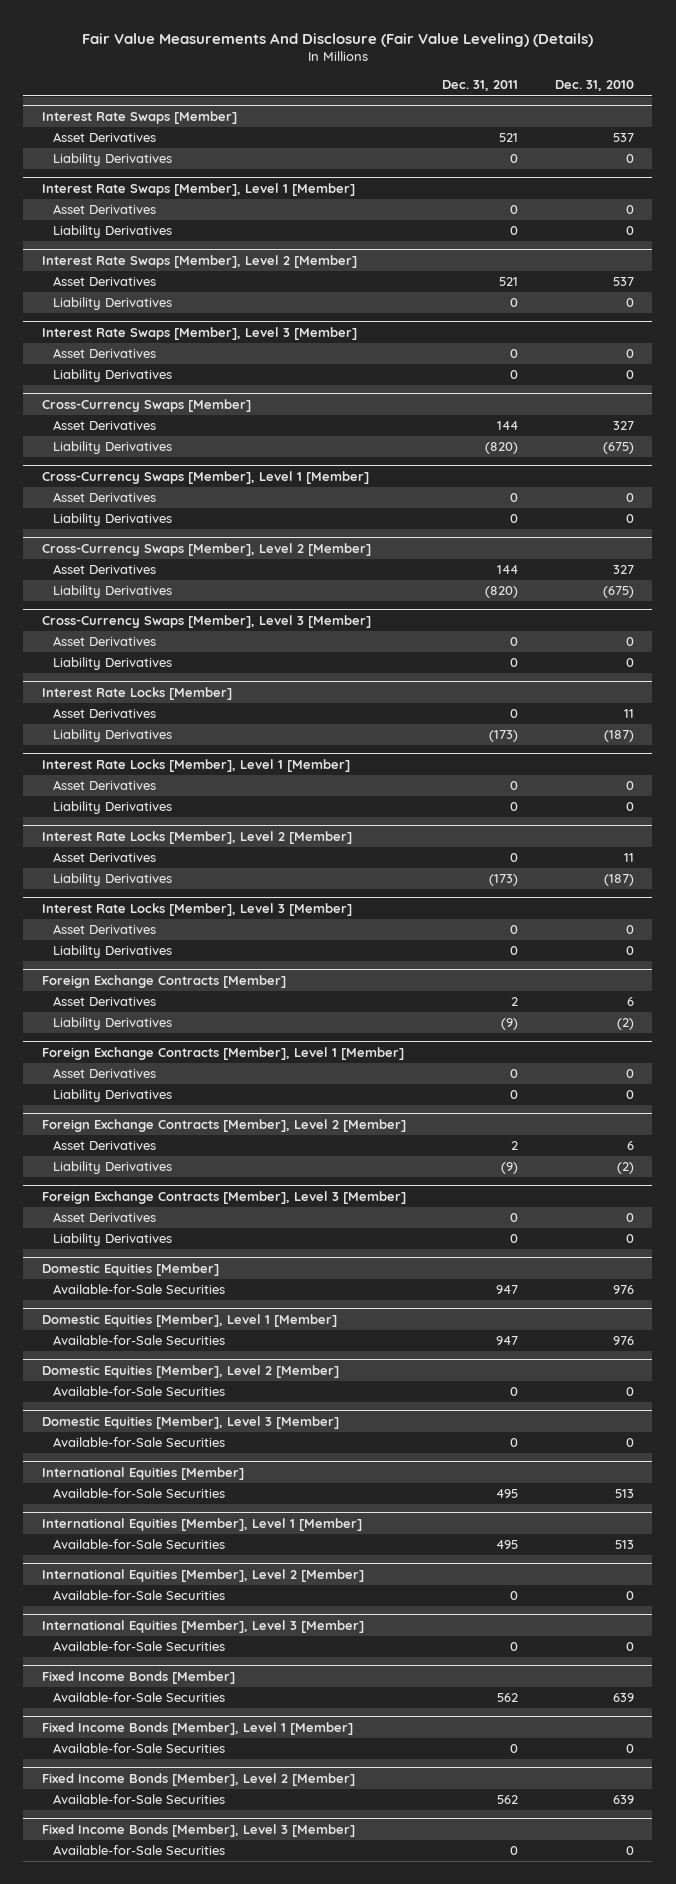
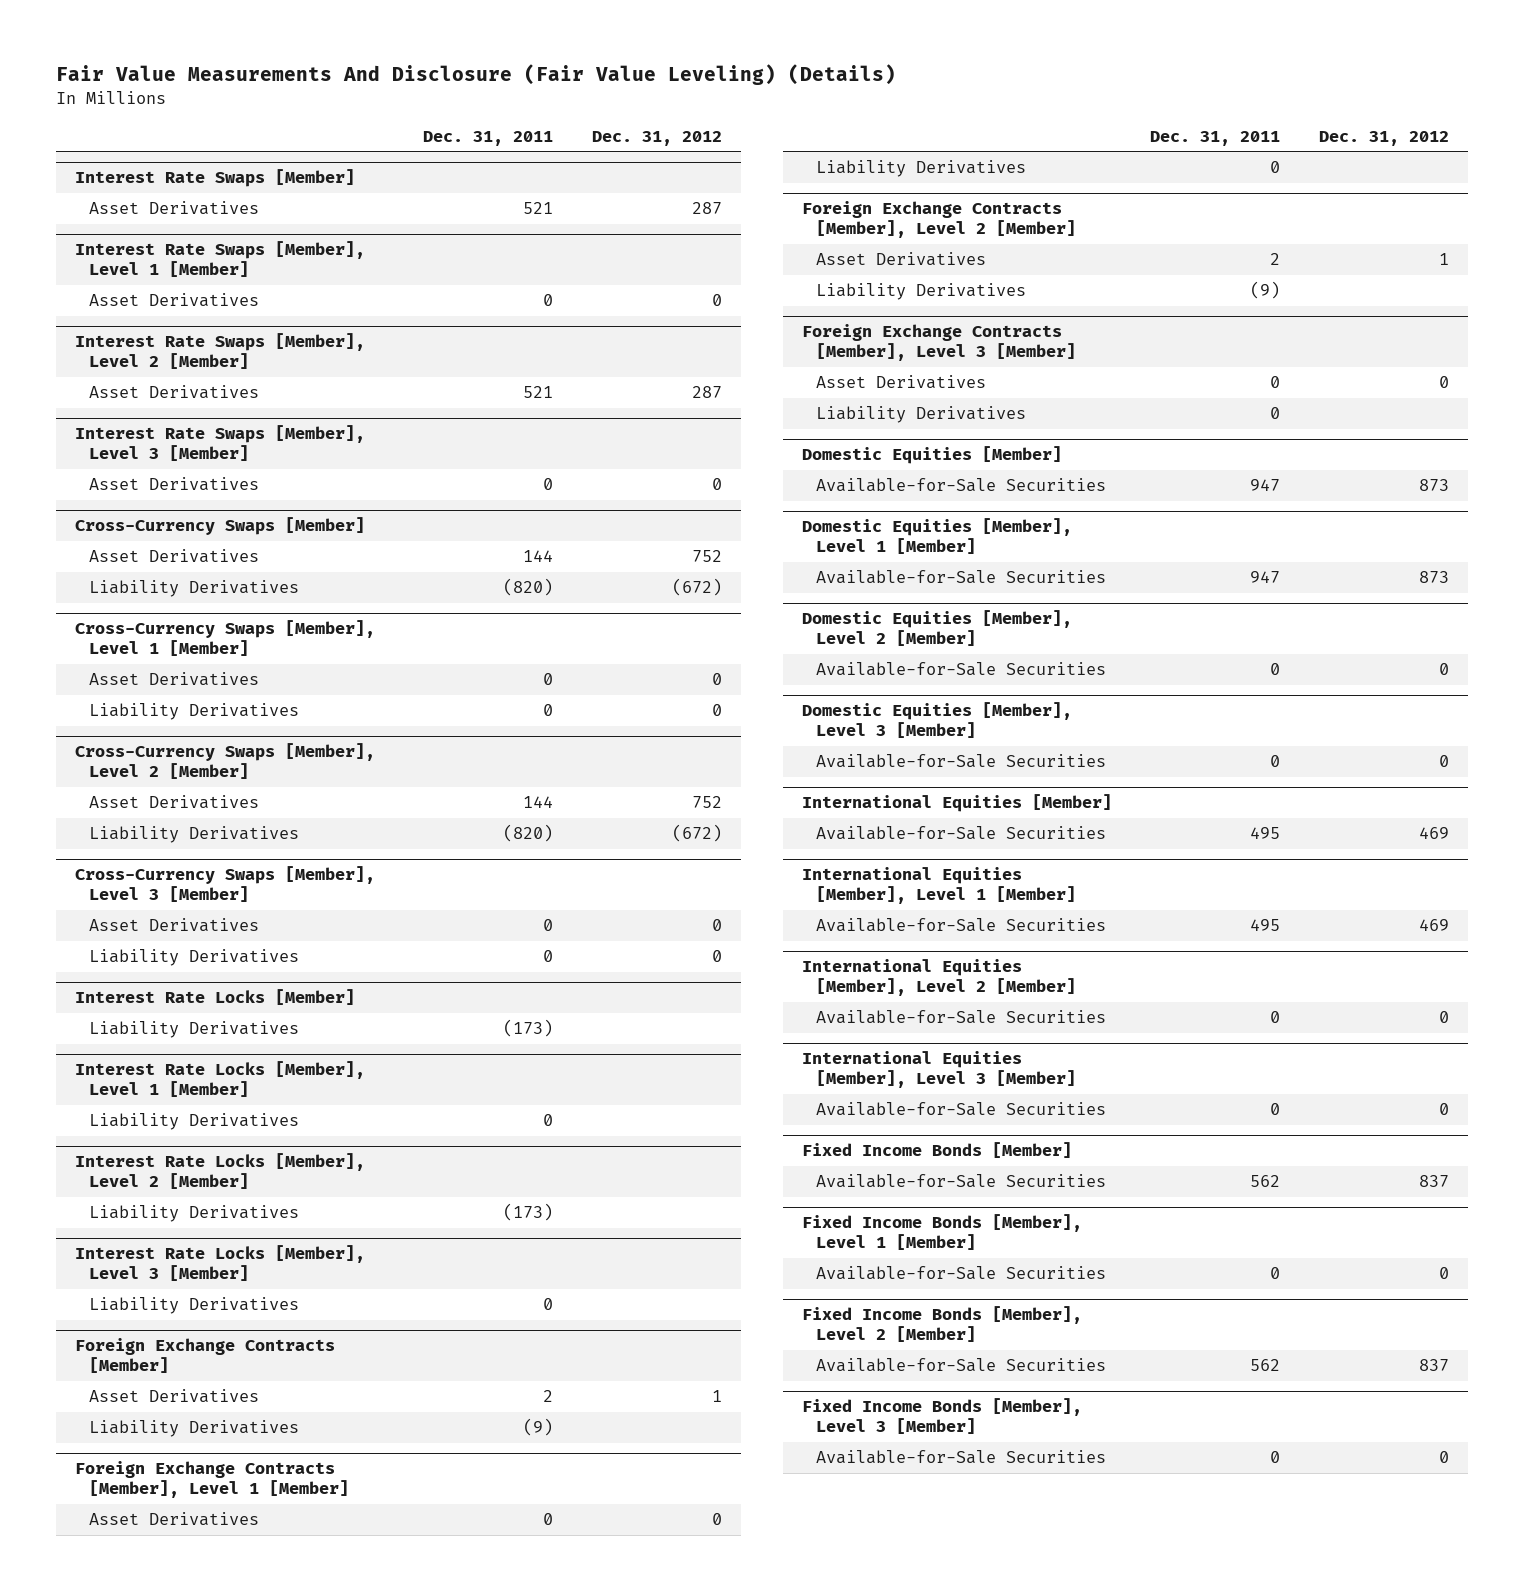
- | Dec. 31, 2011 | Dec. 31, 2010
+ | Dec. 31, 2011 | Dec. 31, 2012
@ Interest Rate Swaps [Member]
- Liability Derivatives | 0 | 0
@ Interest Rate Swaps [Member], Level 1 [Member]
- Liability Derivatives | 0 | 0
@ Interest Rate Swaps [Member], Level 2 [Member]
- Liability Derivatives | 0 | 0
@ Interest Rate Swaps [Member], Level 3 [Member]
- Liability Derivatives | 0 | 0
@ Interest Rate Locks [Member]
- Asset Derivatives | 0 | 11
@ Interest Rate Locks [Member], Level 1 [Member]
- Asset Derivatives | 0 | 0
@ Interest Rate Locks [Member], Level 2 [Member]
- Asset Derivatives | 0 | 11
@ Interest Rate Locks [Member], Level 3 [Member]
- Asset Derivatives | 0 | 0

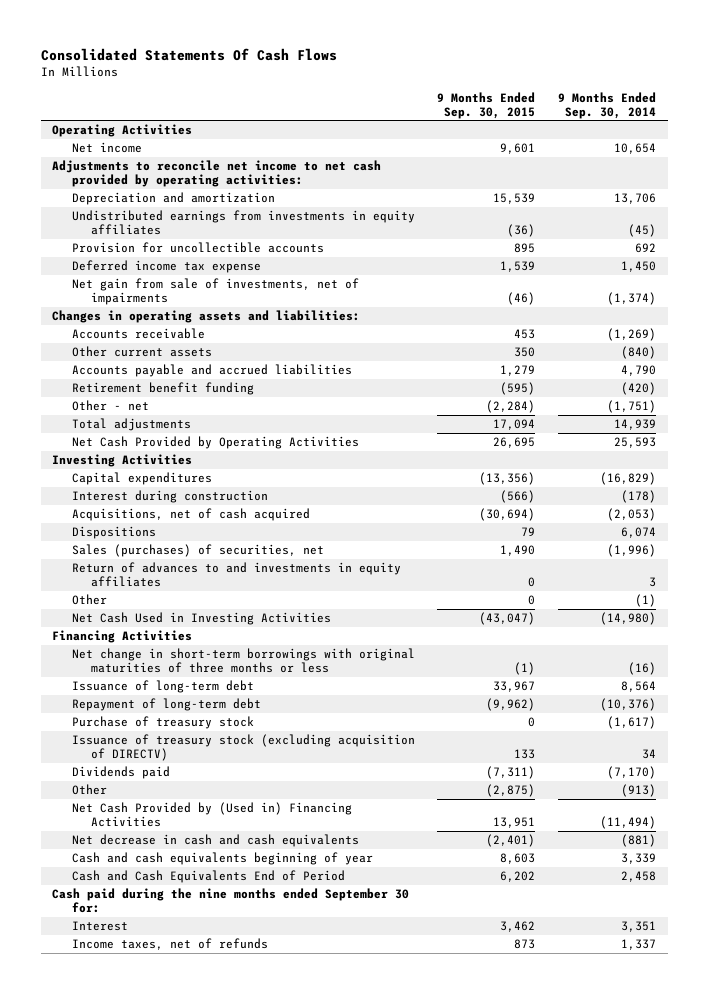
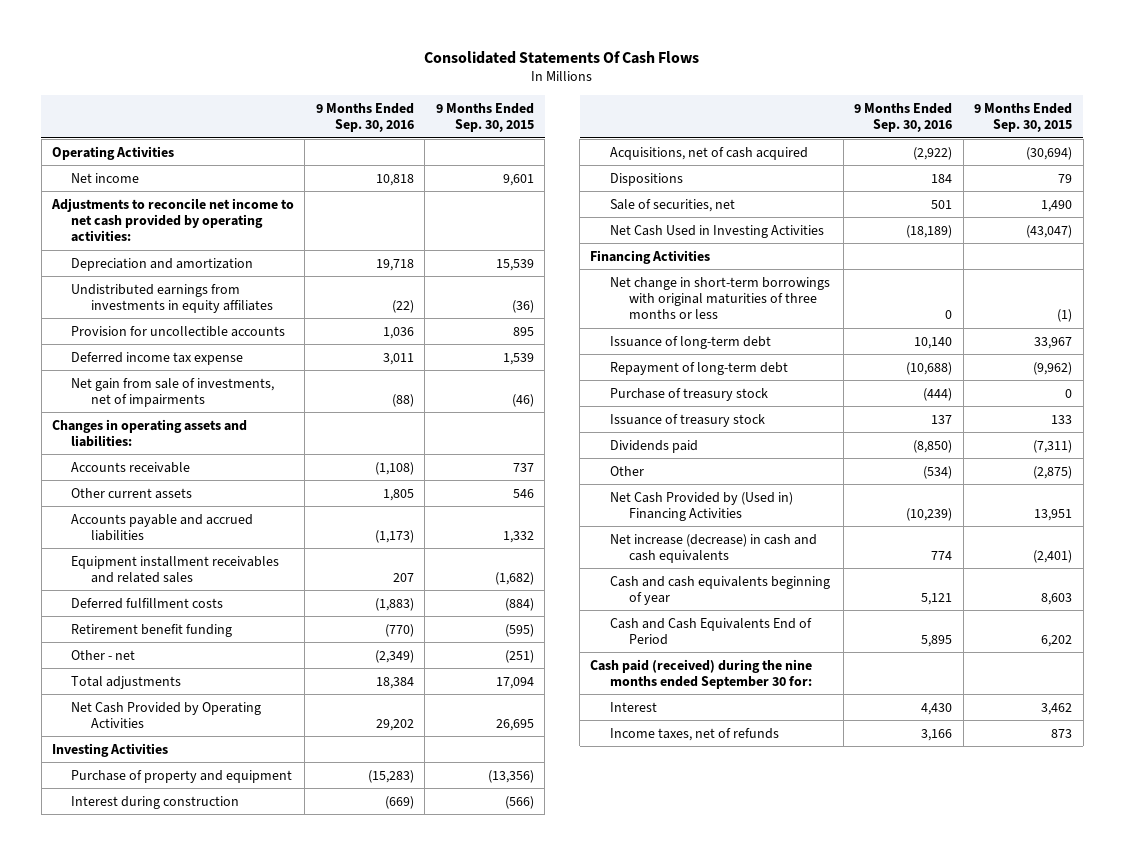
- | 9 Months Ended Sep. 30, 2015 | 9 Months Ended Sep. 30, 2014
+ | 9 Months Ended Sep. 30, 2016 | 9 Months Ended Sep. 30, 2015
- Accounts receivable | 453 | (1,269)
- Other current assets | 350 | (840)
- Accounts payable and accrued liabilities | 1,279 | 4,790
+ Accounts receivable | (1,108) | 737
+ Other current assets | 1,805 | 546
+ Accounts payable and accrued liabilities | (1,173) | 1,332
+ Equipment installment receivables and related sales | 207 | (1,682)
+ Deferred fulfillment costs | (1,883) | (884)
- Other - net | (2,284) | (1,751)
+ Other - net | (2,349) | (251)
- Capital expenditures | (13,356) | (16,829)
+ Purchase of property and equipment | (15,283) | (13,356)
- Sales (purchases) of securities, net | 1,490 | (1,996)
- Return of advances to and investments in equity affiliates | 0 | 3
- Other | 0 | (1)
+ Sale of securities, net | 501 | 1,490
- Issuance of treasury stock (excluding acquisition of DIRECTV) | 133 | 34
+ Issuance of treasury stock | 137 | 133
- Net decrease in cash and cash equivalents | (2,401) | (881)
+ Net increase (decrease) in cash and cash equivalents | 774 | (2,401)
- Cash paid during the nine months ended September 30 for:
+ Cash paid (received) during the nine months ended September 30 for:

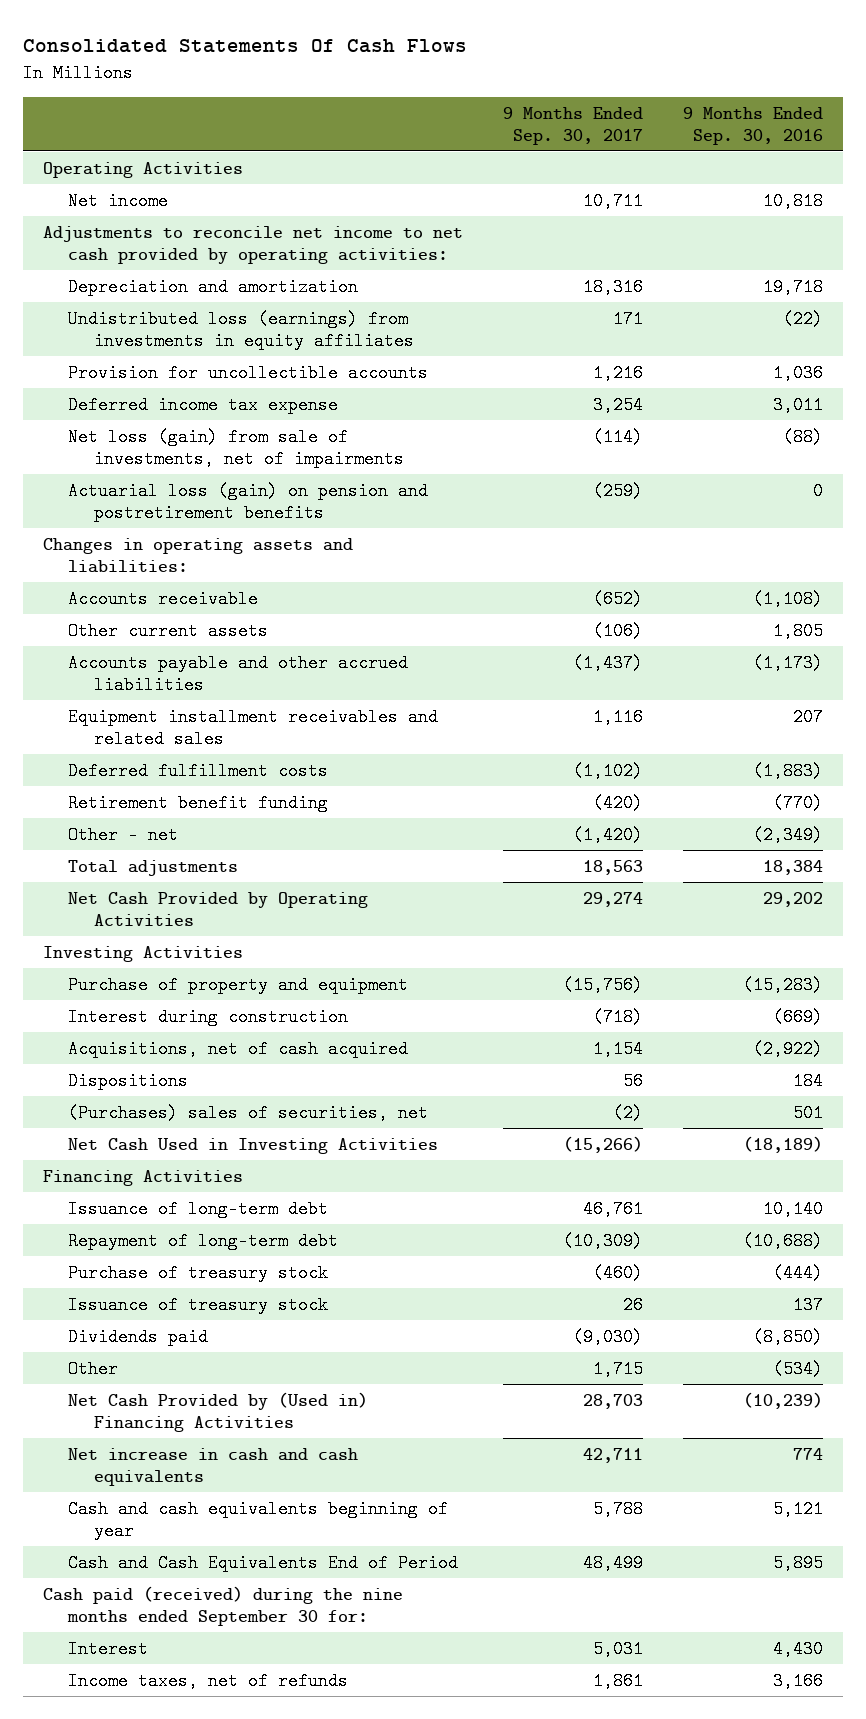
- | 9 Months Ended Sep. 30, 2016 | 9 Months Ended Sep. 30, 2015
+ | 9 Months Ended Sep. 30, 2017 | 9 Months Ended Sep. 30, 2016
- Undistributed earnings from investments in equity affiliates | (22) | (36)
+ Undistributed loss (earnings) from investments in equity affiliates | 171 | (22)
- Net gain from sale of investments, net of impairments | (88) | (46)
+ Net loss (gain) from sale of investments, net of impairments | (114) | (88)
+ Actuarial loss (gain) on pension and postretirement benefits | (259) | 0
- Accounts payable and accrued liabilities | (1,173) | 1,332
+ Accounts payable and other accrued liabilities | (1,437) | (1,173)
- Sale of securities, net | 501 | 1,490
+ (Purchases) sales of securities, net | (2) | 501
- Net change in short-term borrowings with original maturities of three months or less | 0 | (1)
- Net increase (decrease) in cash and cash equivalents | 774 | (2,401)
+ Net increase in cash and cash equivalents | 42,711 | 774

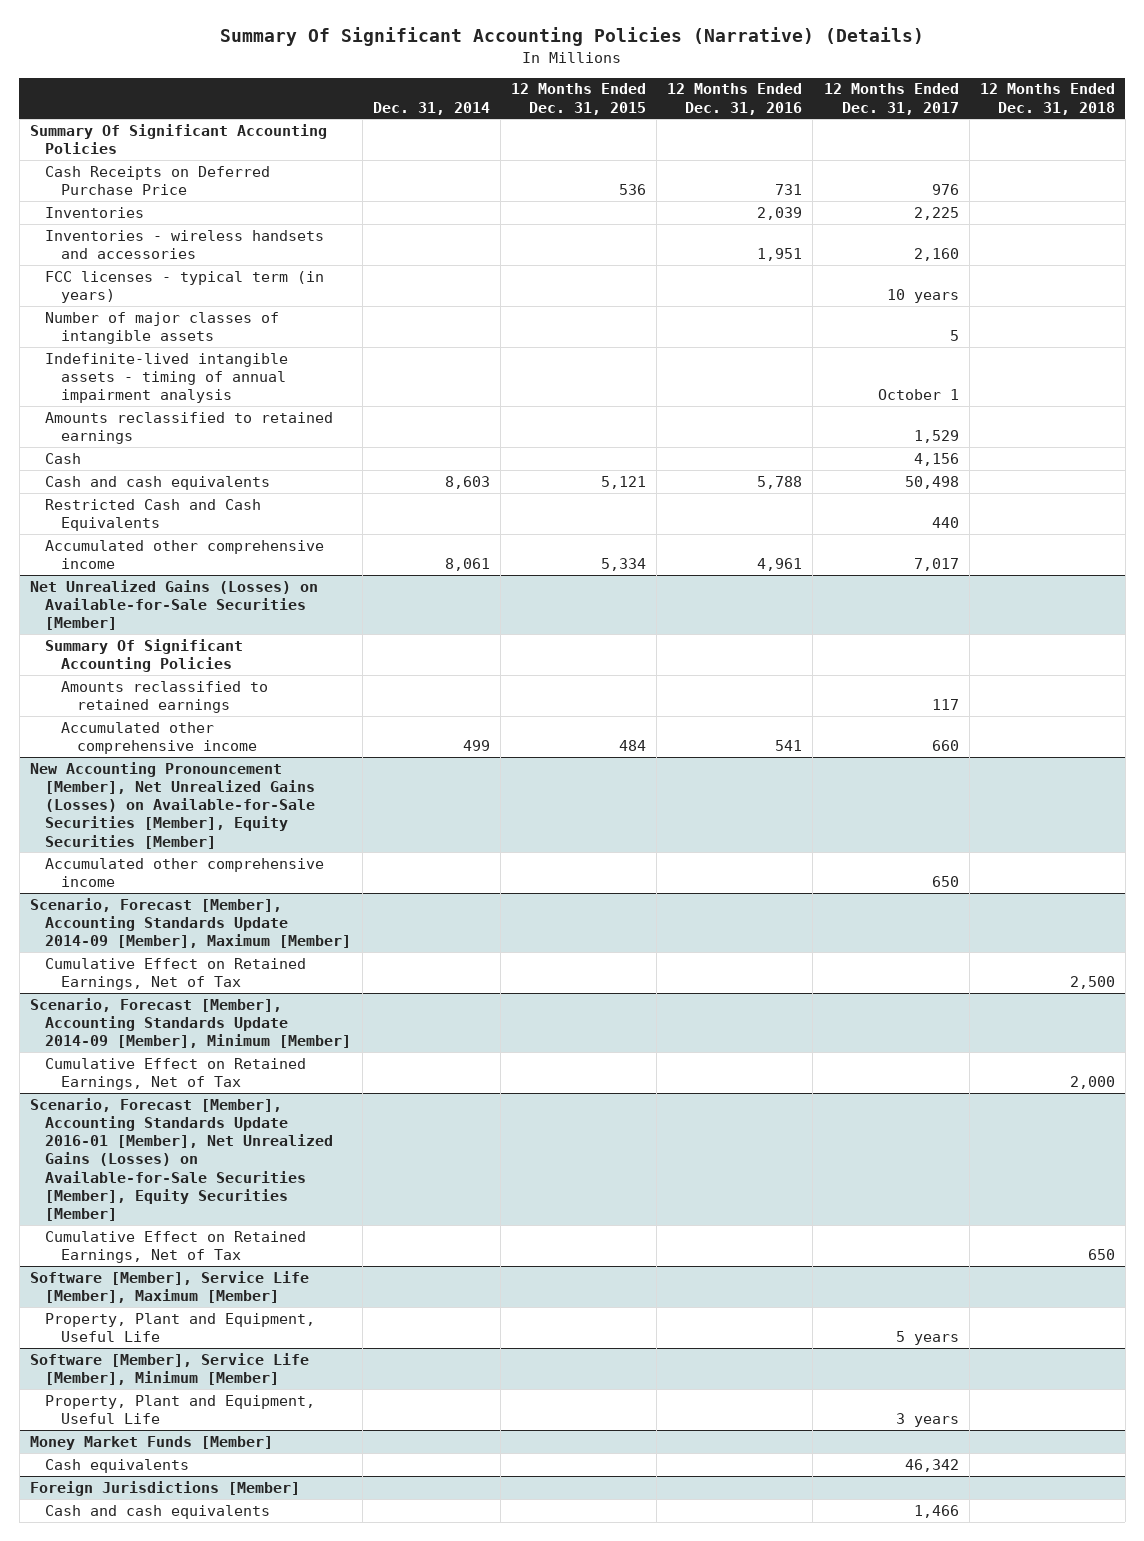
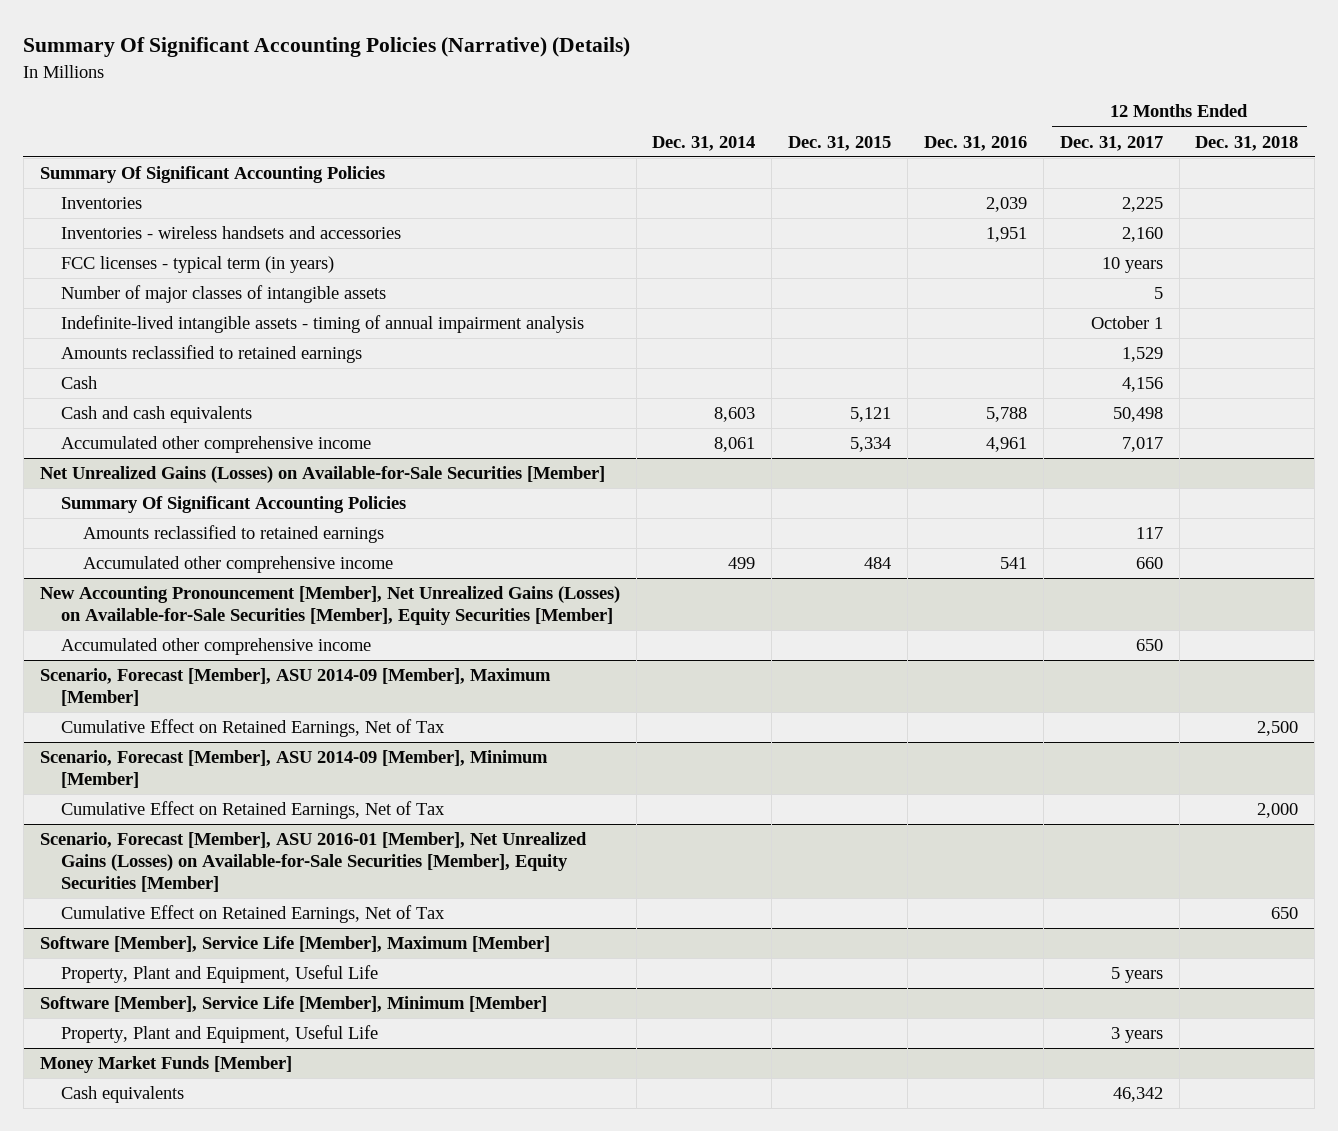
- | Dec. 31, 2014 | 12 Months Ended Dec. 31, 2015 | 12 Months Ended Dec. 31, 2016 | 12 Months Ended Dec. 31, 2017 | 12 Months Ended Dec. 31, 2018
+ | Dec. 31, 2014 | Dec. 31, 2015 | Dec. 31, 2016 | 12 Months Ended Dec. 31, 2017 | 12 Months Ended Dec. 31, 2018
- Cash Receipts on Deferred Purchase Price | | 536 | 731 | 976 |
- Restricted Cash and Cash Equivalents | | | | 440 |
- Scenario, Forecast [Member], Accounting Standards Update 2014-09 [Member], Maximum [Member]
+ Scenario, Forecast [Member], ASU 2014-09 [Member], Maximum [Member]
- Scenario, Forecast [Member], Accounting Standards Update 2014-09 [Member], Minimum [Member]
+ Scenario, Forecast [Member], ASU 2014-09 [Member], Minimum [Member]
- Scenario, Forecast [Member], Accounting Standards Update 2016-01 [Member], Net Unrealized Gains (Losses) on Available-for-Sale Securities [Member], Equity Securities [Member]
+ Scenario, Forecast [Member], ASU 2016-01 [Member], Net Unrealized Gains (Losses) on Available-for-Sale Securities [Member], Equity Securities [Member]
- Foreign Jurisdictions [Member]
- Cash and cash equivalents | | | | 1,466 |

